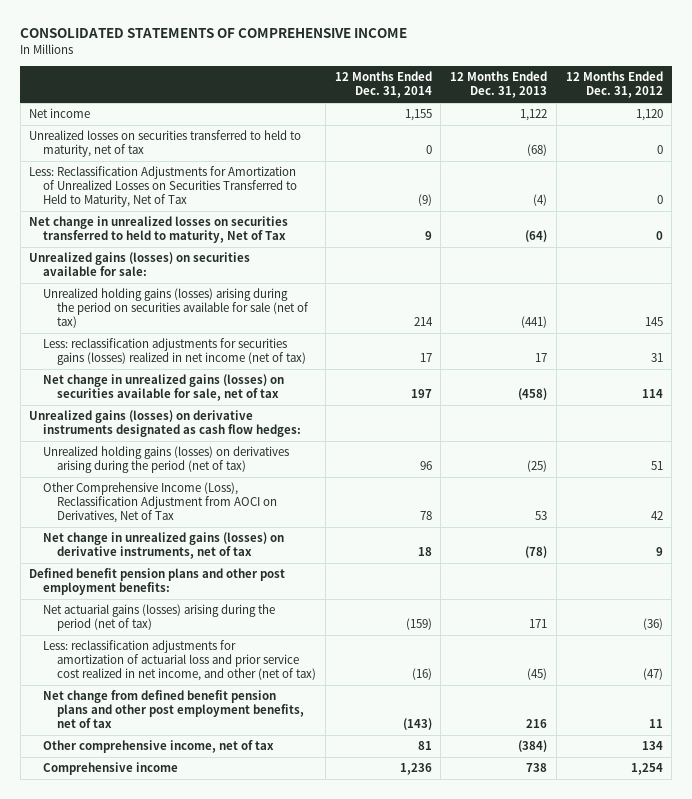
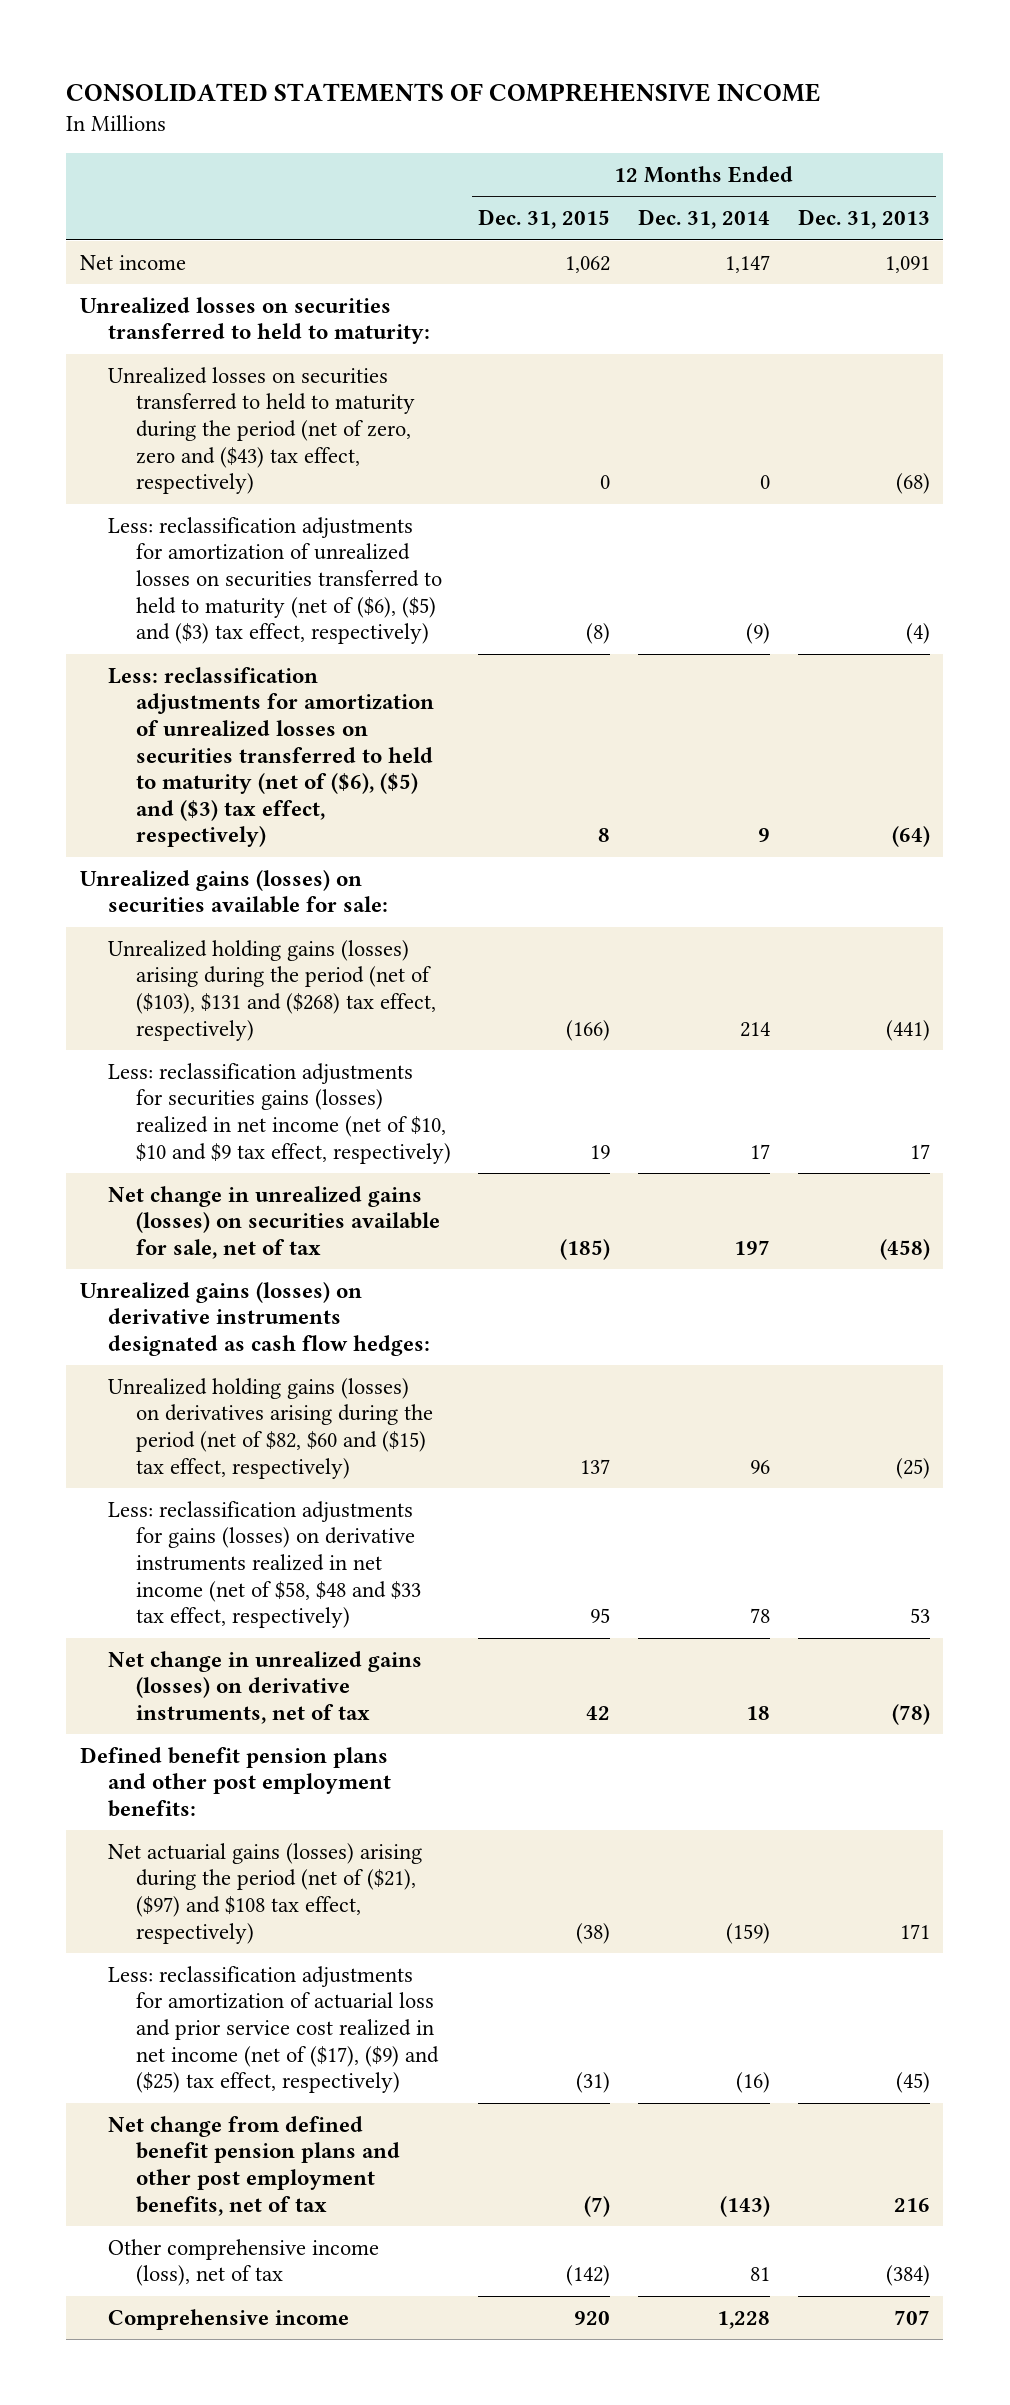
- | 12 Months Ended Dec. 31, 2014 | 12 Months Ended Dec. 31, 2013 | 12 Months Ended Dec. 31, 2012
+ | 12 Months Ended Dec. 31, 2015 | 12 Months Ended Dec. 31, 2014 | 12 Months Ended Dec. 31, 2013
- Net income | 1,155 | 1,122 | 1,120
- Unrealized losses on securities transferred to held to maturity, net of tax | 0 | (68) | 0
- Less: Reclassification Adjustments for Amortization of Unrealized Losses on Securities Transferred to Held to Maturity, Net of Tax | (9) | (4) | 0
- Net change in unrealized losses on securities transferred to held to maturity, Net of Tax | 9 | (64) | 0
+ Net income | 1,062 | 1,147 | 1,091
+ Unrealized losses on securities transferred to held to maturity:
+ Unrealized losses on securities transferred to held to maturity during the period (net of zero, zero and ($43) tax effect, respectively) | 0 | 0 | (68)
+ Less: reclassification adjustments for amortization of unrealized losses on securities transferred to held to maturity (net of ($6), ($5) and ($3) tax effect, respectively) | (8) | (9) | (4)
+ Less: reclassification adjustments for amortization of unrealized losses on securities transferred to held to maturity (net of ($6), ($5) and ($3) tax effect, respectively) | 8 | 9 | (64)
- Unrealized holding gains (losses) arising during the period on securities available for sale (net of tax) | 214 | (441) | 145
- Less: reclassification adjustments for securities gains (losses) realized in net income (net of tax) | 17 | 17 | 31
+ Unrealized holding gains (losses) arising during the period (net of ($103), $131 and ($268) tax effect, respectively) | (166) | 214 | (441)
+ Less: reclassification adjustments for securities gains (losses) realized in net income (net of $10, $10 and $9 tax effect, respectively) | 19 | 17 | 17
- Unrealized holding gains (losses) on derivatives arising during the period (net of tax) | 96 | (25) | 51
- Other Comprehensive Income (Loss), Reclassification Adjustment from AOCI on Derivatives, Net of Tax | 78 | 53 | 42
+ Unrealized holding gains (losses) on derivatives arising during the period (net of $82, $60 and ($15) tax effect, respectively) | 137 | 96 | (25)
+ Less: reclassification adjustments for gains (losses) on derivative instruments realized in net income (net of $58, $48 and $33 tax effect, respectively) | 95 | 78 | 53
- Net actuarial gains (losses) arising during the period (net of tax) | (159) | 171 | (36)
- Less: reclassification adjustments for amortization of actuarial loss and prior service cost realized in net income, and other (net of tax) | (16) | (45) | (47)
+ Net actuarial gains (losses) arising during the period (net of ($21), ($97) and $108 tax effect, respectively) | (38) | (159) | 171
+ Less: reclassification adjustments for amortization of actuarial loss and prior service cost realized in net income (net of ($17), ($9) and ($25) tax effect, respectively) | (31) | (16) | (45)
- Other comprehensive income, net of tax | 81 | (384) | 134
- Comprehensive income | 1,236 | 738 | 1,254
+ Other comprehensive income (loss), net of tax | (142) | 81 | (384)
+ Comprehensive income | 920 | 1,228 | 707

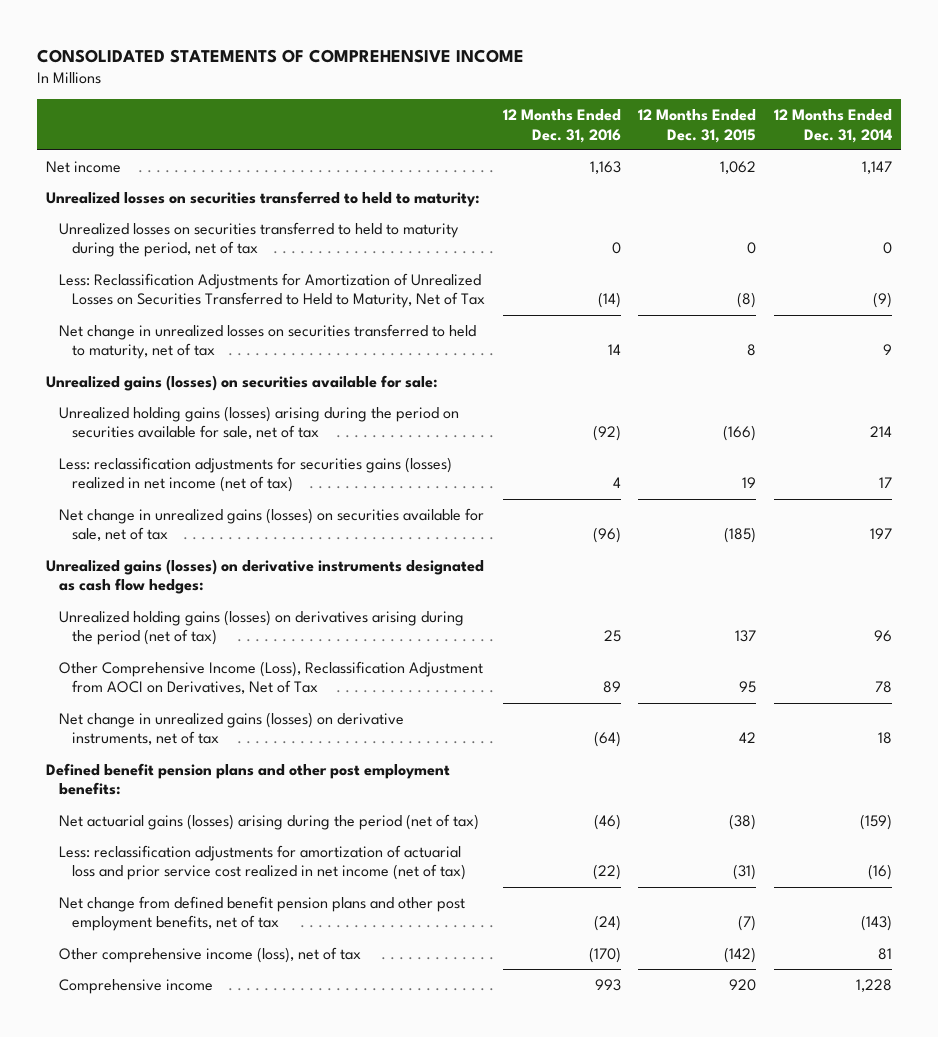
- | 12 Months Ended Dec. 31, 2015 | 12 Months Ended Dec. 31, 2014 | 12 Months Ended Dec. 31, 2013
+ | 12 Months Ended Dec. 31, 2016 | 12 Months Ended Dec. 31, 2015 | 12 Months Ended Dec. 31, 2014
- Unrealized losses on securities transferred to held to maturity during the period (net of zero, zero and ($43) tax effect, respectively) | 0 | 0 | (68)
- Less: reclassification adjustments for amortization of unrealized losses on securities transferred to held to maturity (net of ($6), ($5) and ($3) tax effect, respectively) | (8) | (9) | (4)
- Less: reclassification adjustments for amortization of unrealized losses on securities transferred to held to maturity (net of ($6), ($5) and ($3) tax effect, respectively) | 8 | 9 | (64)
+ Unrealized losses on securities transferred to held to maturity during the period, net of tax | 0 | 0 | 0
+ Less: Reclassification Adjustments for Amortization of Unrealized Losses on Securities Transferred to Held to Maturity, Net of Tax | (14) | (8) | (9)
+ Net change in unrealized losses on securities transferred to held to maturity, net of tax | 14 | 8 | 9
- Unrealized holding gains (losses) arising during the period (net of ($103), $131 and ($268) tax effect, respectively) | (166) | 214 | (441)
- Less: reclassification adjustments for securities gains (losses) realized in net income (net of $10, $10 and $9 tax effect, respectively) | 19 | 17 | 17
+ Unrealized holding gains (losses) arising during the period on securities available for sale, net of tax | (92) | (166) | 214
+ Less: reclassification adjustments for securities gains (losses) realized in net income (net of tax) | 4 | 19 | 17
- Unrealized holding gains (losses) on derivatives arising during the period (net of $82, $60 and ($15) tax effect, respectively) | 137 | 96 | (25)
- Less: reclassification adjustments for gains (losses) on derivative instruments realized in net income (net of $58, $48 and $33 tax effect, respectively) | 95 | 78 | 53
+ Unrealized holding gains (losses) on derivatives arising during the period (net of tax) | 25 | 137 | 96
+ Other Comprehensive Income (Loss), Reclassification Adjustment from AOCI on Derivatives, Net of Tax | 89 | 95 | 78
- Net actuarial gains (losses) arising during the period (net of ($21), ($97) and $108 tax effect, respectively) | (38) | (159) | 171
- Less: reclassification adjustments for amortization of actuarial loss and prior service cost realized in net income (net of ($17), ($9) and ($25) tax effect, respectively) | (31) | (16) | (45)
+ Net actuarial gains (losses) arising during the period (net of tax) | (46) | (38) | (159)
+ Less: reclassification adjustments for amortization of actuarial loss and prior service cost realized in net income (net of tax) | (22) | (31) | (16)

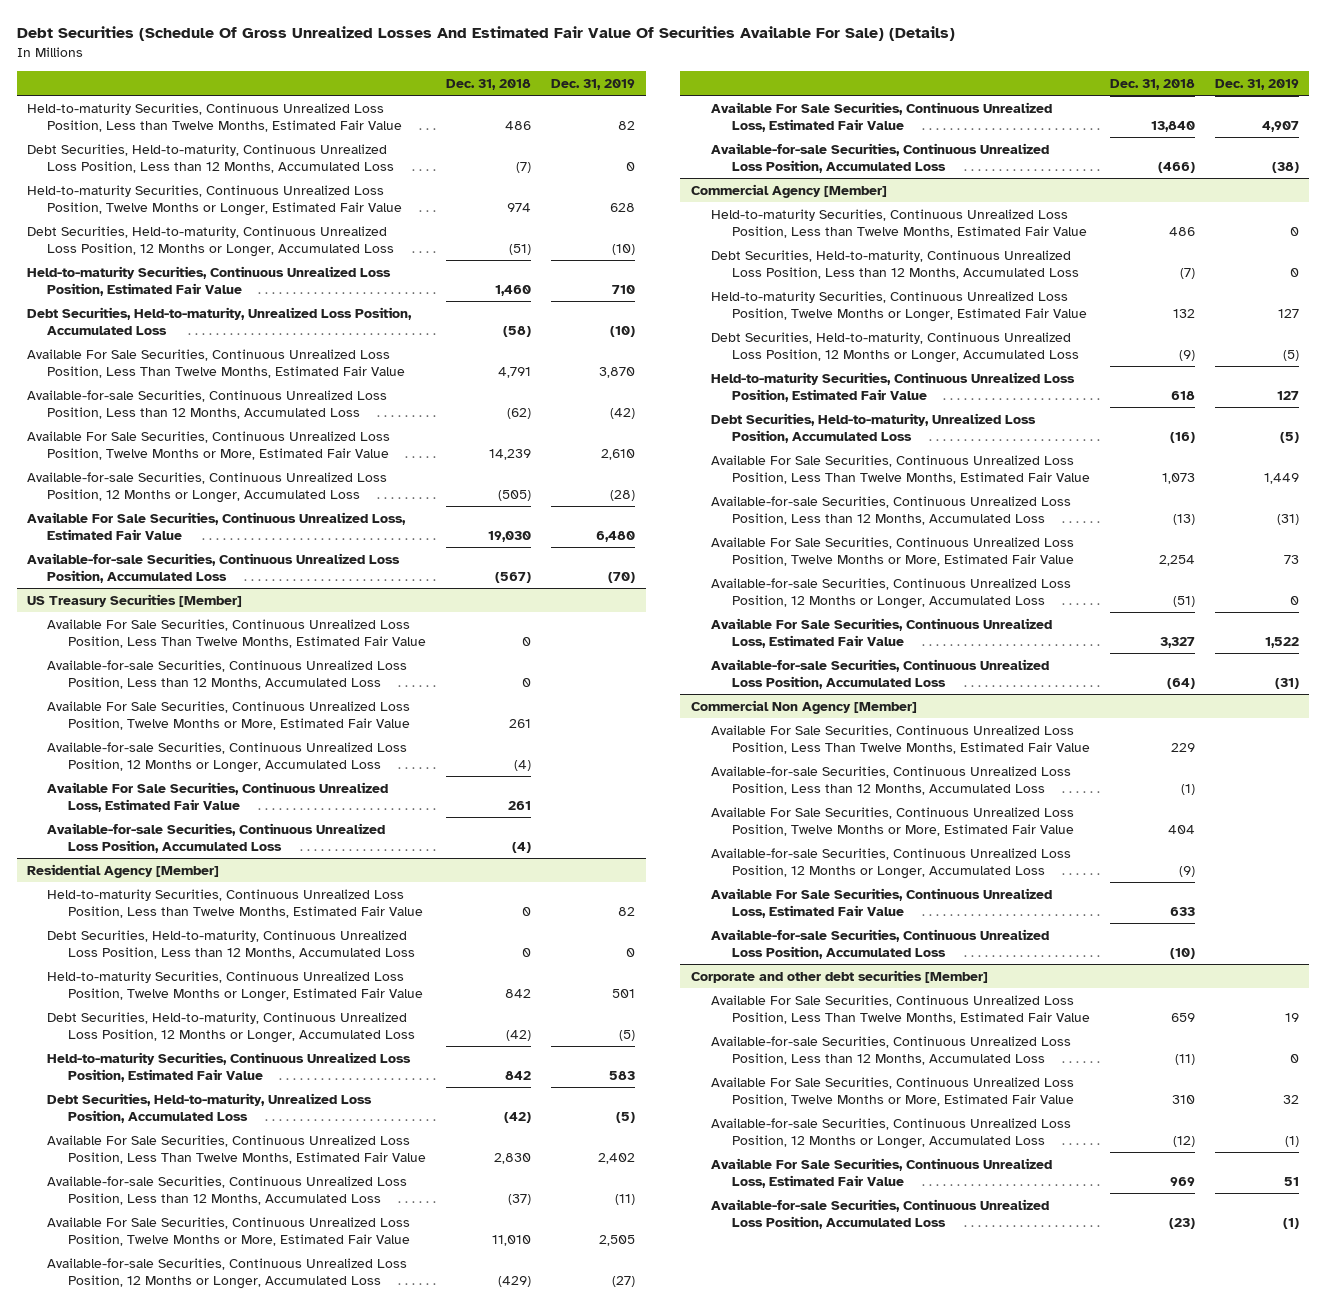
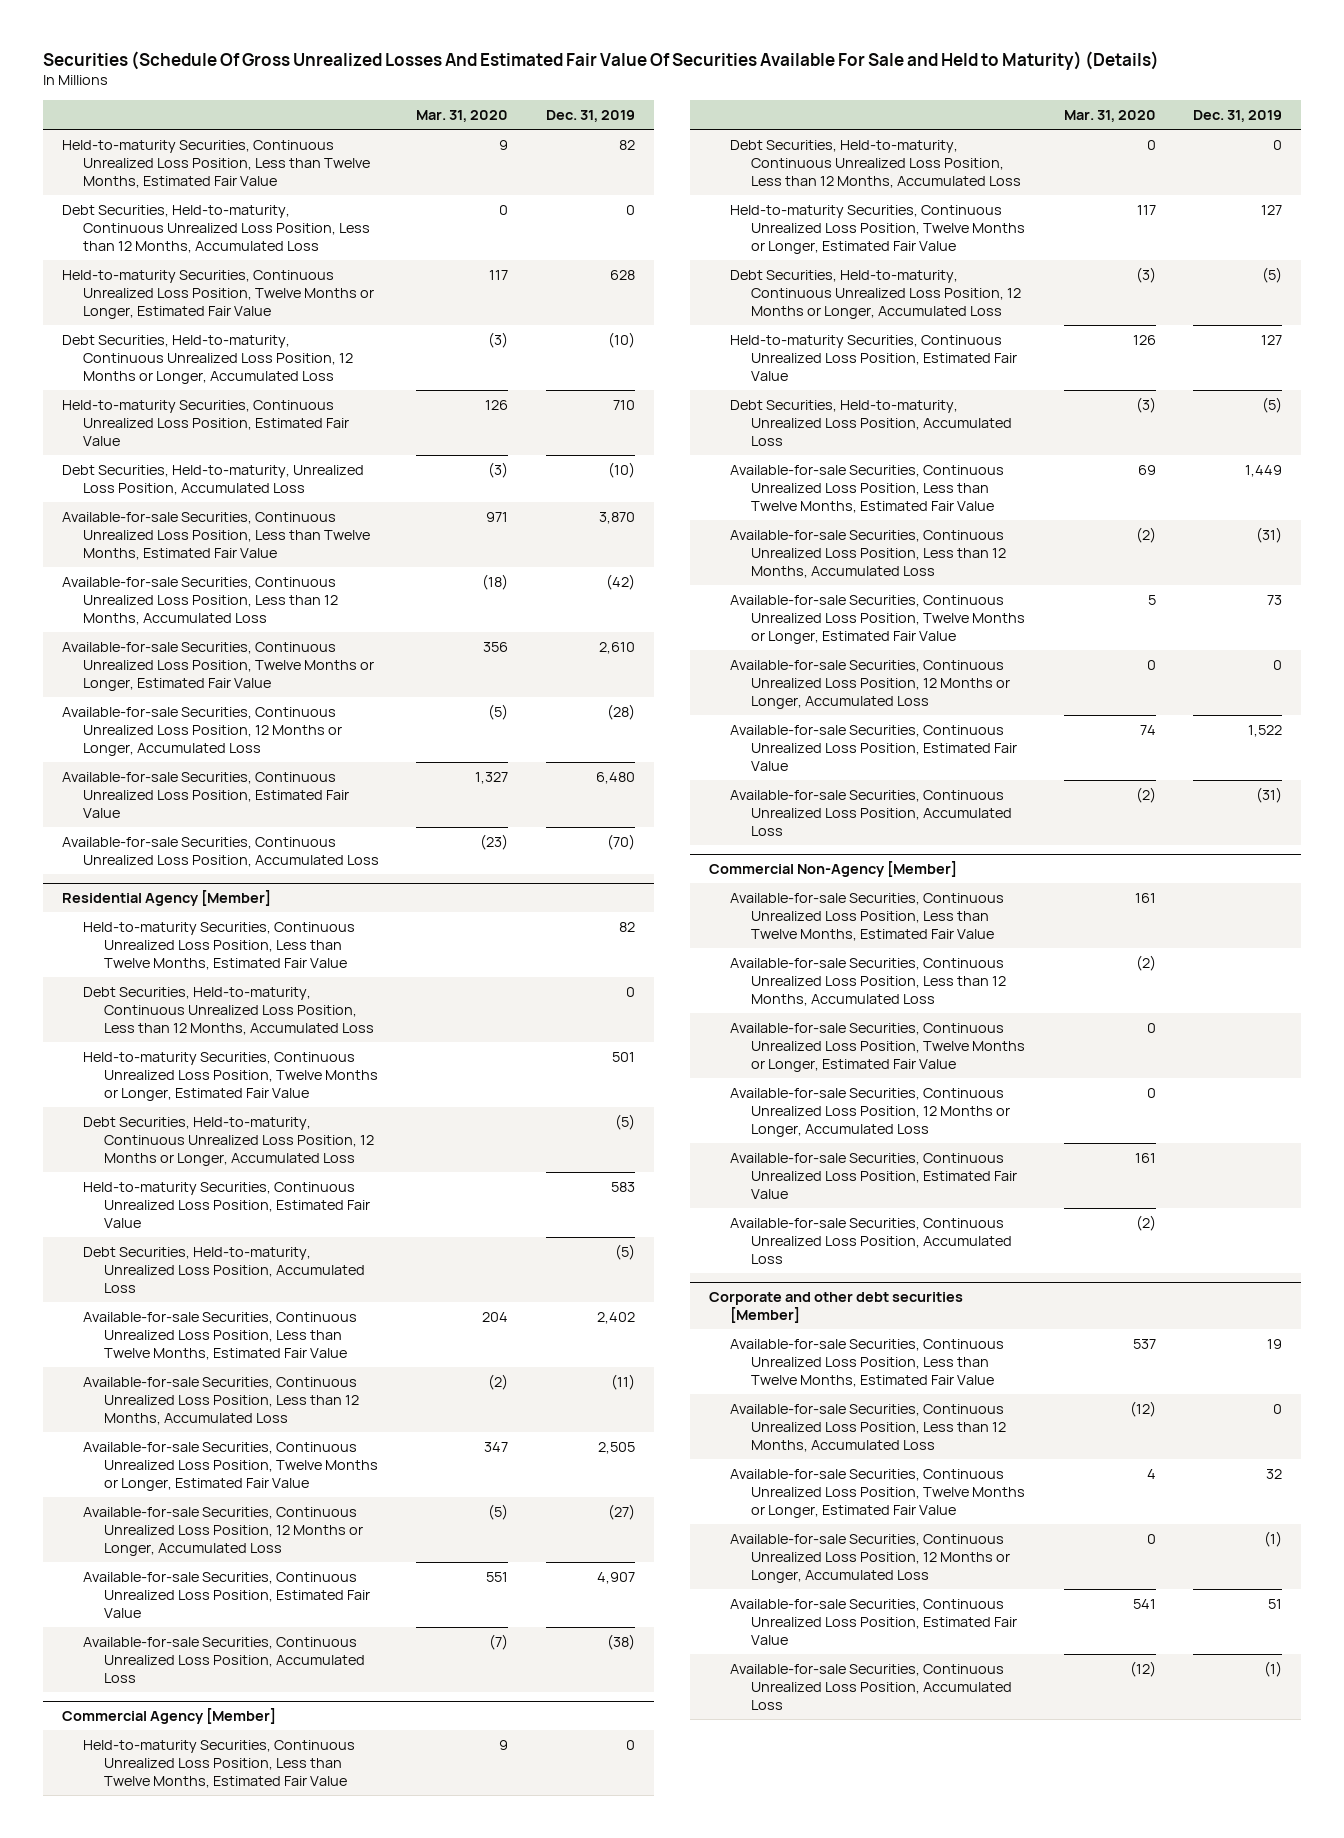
- Debt Securities (Schedule Of Gross Unrealized Losses And Estimated Fair Value Of Securities Available For Sale) (Details)
+ Securities (Schedule Of Gross Unrealized Losses And Estimated Fair Value Of Securities Available For Sale and Held to Maturity) (Details)
- | Dec. 31, 2018 | Dec. 31, 2019
+ | Mar. 31, 2020 | Dec. 31, 2019
- Available For Sale Securities, Continuous Unrealized Loss Position, Less Than Twelve Months, Estimated Fair Value | 4,791 | 3,870
+ Available-for-sale Securities, Continuous Unrealized Loss Position, Less than Twelve Months, Estimated Fair Value | 971 | 3,870
- Available For Sale Securities, Continuous Unrealized Loss Position, Twelve Months or More, Estimated Fair Value | 14,239 | 2,610
+ Available-for-sale Securities, Continuous Unrealized Loss Position, Twelve Months or Longer, Estimated Fair Value | 356 | 2,610
- Available For Sale Securities, Continuous Unrealized Loss, Estimated Fair Value | 19,030 | 6,480
+ Available-for-sale Securities, Continuous Unrealized Loss Position, Estimated Fair Value | 1,327 | 6,480
- US Treasury Securities [Member]
- Available For Sale Securities, Continuous Unrealized Loss Position, Less Than Twelve Months, Estimated Fair Value | 0 |
- Available-for-sale Securities, Continuous Unrealized Loss Position, Less than 12 Months, Accumulated Loss | 0 |
- Available For Sale Securities, Continuous Unrealized Loss Position, Twelve Months or More, Estimated Fair Value | 261 |
- Available-for-sale Securities, Continuous Unrealized Loss Position, 12 Months or Longer, Accumulated Loss | (4) |
- Available For Sale Securities, Continuous Unrealized Loss, Estimated Fair Value | 261 |
- Available-for-sale Securities, Continuous Unrealized Loss Position, Accumulated Loss | (4) |
@ Residential Agency [Member]
- Available For Sale Securities, Continuous Unrealized Loss Position, Less Than Twelve Months, Estimated Fair Value | 2,830 | 2,402
+ Available-for-sale Securities, Continuous Unrealized Loss Position, Less than Twelve Months, Estimated Fair Value | 204 | 2,402
- Available For Sale Securities, Continuous Unrealized Loss Position, Twelve Months or More, Estimated Fair Value | 11,010 | 2,505
+ Available-for-sale Securities, Continuous Unrealized Loss Position, Twelve Months or Longer, Estimated Fair Value | 347 | 2,505
- Available For Sale Securities, Continuous Unrealized Loss, Estimated Fair Value | 13,840 | 4,907
+ Available-for-sale Securities, Continuous Unrealized Loss Position, Estimated Fair Value | 551 | 4,907
@ Commercial Agency [Member]
- Available For Sale Securities, Continuous Unrealized Loss Position, Less Than Twelve Months, Estimated Fair Value | 1,073 | 1,449
+ Available-for-sale Securities, Continuous Unrealized Loss Position, Less than Twelve Months, Estimated Fair Value | 69 | 1,449
- Available For Sale Securities, Continuous Unrealized Loss Position, Twelve Months or More, Estimated Fair Value | 2,254 | 73
+ Available-for-sale Securities, Continuous Unrealized Loss Position, Twelve Months or Longer, Estimated Fair Value | 5 | 73
- Available For Sale Securities, Continuous Unrealized Loss, Estimated Fair Value | 3,327 | 1,522
+ Available-for-sale Securities, Continuous Unrealized Loss Position, Estimated Fair Value | 74 | 1,522
- Commercial Non Agency [Member]
- Available For Sale Securities, Continuous Unrealized Loss Position, Less Than Twelve Months, Estimated Fair Value | 229 |
+ Commercial Non-Agency [Member]
+ Available-for-sale Securities, Continuous Unrealized Loss Position, Less than Twelve Months, Estimated Fair Value | 161 |
- Available For Sale Securities, Continuous Unrealized Loss Position, Twelve Months or More, Estimated Fair Value | 404 |
+ Available-for-sale Securities, Continuous Unrealized Loss Position, Twelve Months or Longer, Estimated Fair Value | 0 |
- Available For Sale Securities, Continuous Unrealized Loss, Estimated Fair Value | 633 |
+ Available-for-sale Securities, Continuous Unrealized Loss Position, Estimated Fair Value | 161 |
@ Corporate and other debt securities [Member]
- Available For Sale Securities, Continuous Unrealized Loss Position, Less Than Twelve Months, Estimated Fair Value | 659 | 19
+ Available-for-sale Securities, Continuous Unrealized Loss Position, Less than Twelve Months, Estimated Fair Value | 537 | 19
- Available For Sale Securities, Continuous Unrealized Loss Position, Twelve Months or More, Estimated Fair Value | 310 | 32
+ Available-for-sale Securities, Continuous Unrealized Loss Position, Twelve Months or Longer, Estimated Fair Value | 4 | 32
- Available For Sale Securities, Continuous Unrealized Loss, Estimated Fair Value | 969 | 51
+ Available-for-sale Securities, Continuous Unrealized Loss Position, Estimated Fair Value | 541 | 51

